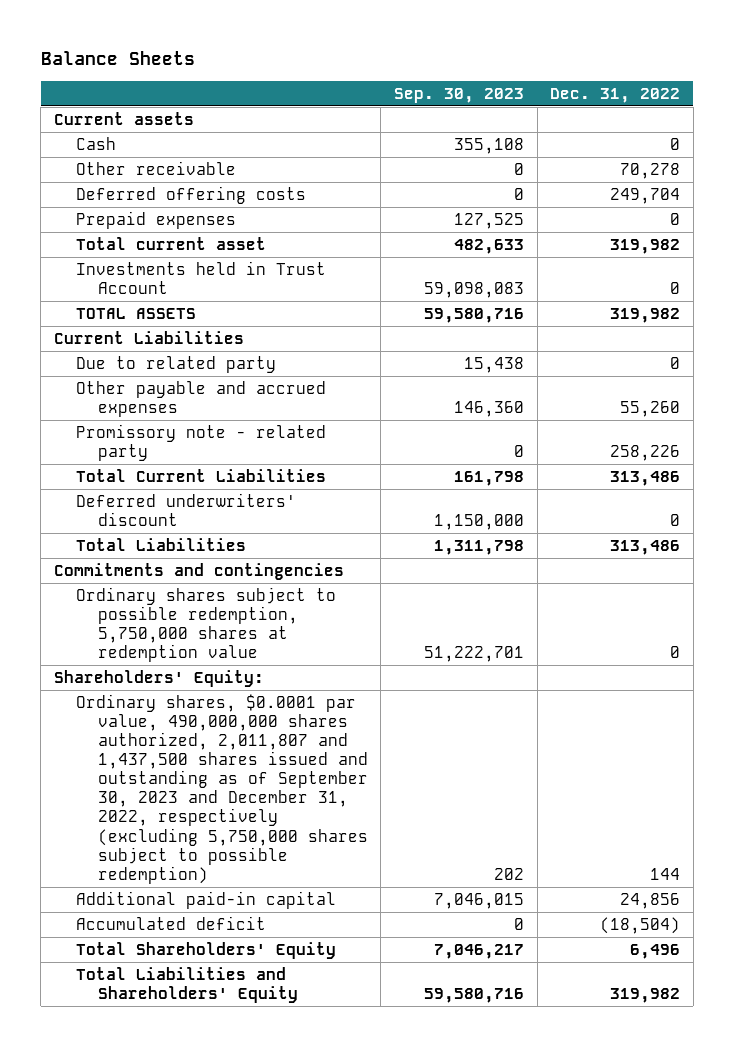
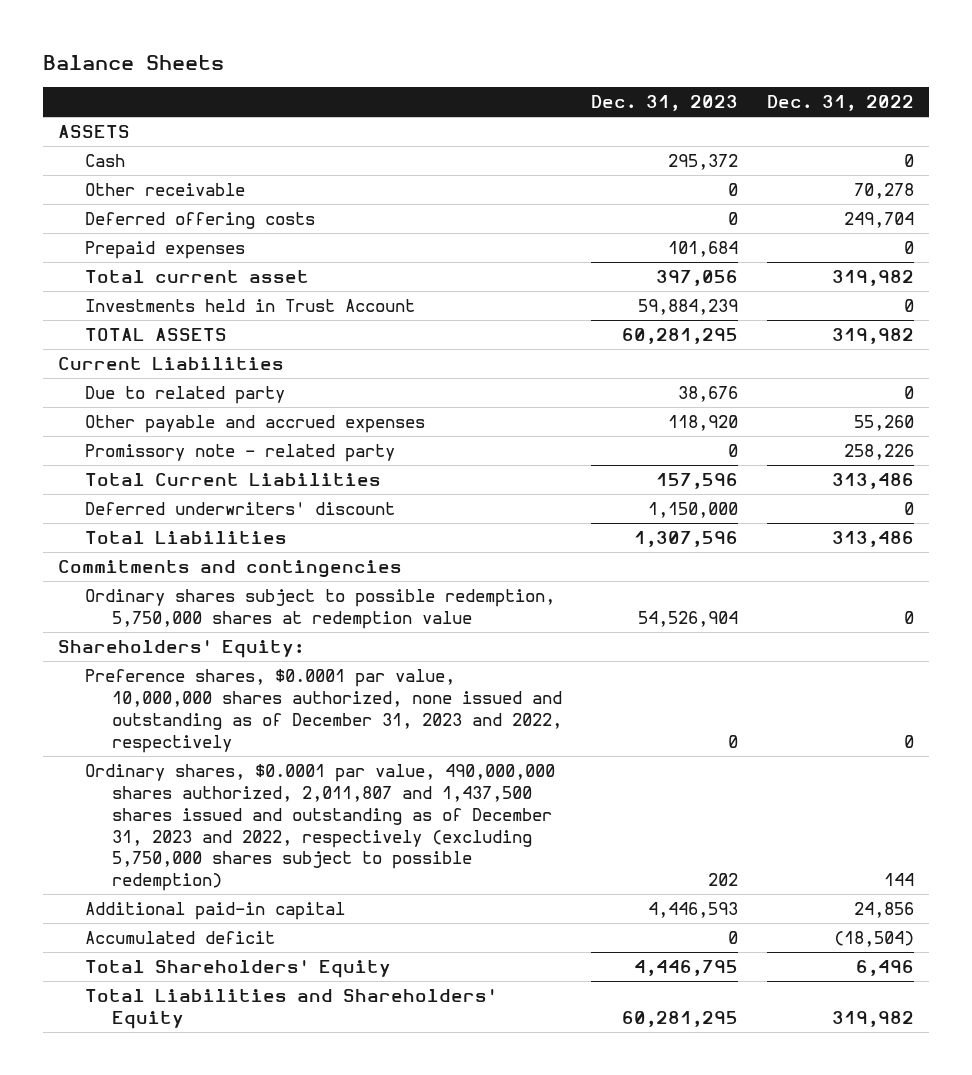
- | Sep. 30, 2023 | Dec. 31, 2022
+ | Dec. 31, 2023 | Dec. 31, 2022
- Current assets
+ ASSETS
- Ordinary shares, $0.0001 par value, 490,000,000 shares authorized, 2,011,807 and 1,437,500 shares issued and outstanding as of September 30, 2023 and December 31, 2022, respectively (excluding 5,750,000 shares subject to possible redemption) | 202 | 144
+ Preference shares, $0.0001 par value, 10,000,000 shares authorized, none issued and outstanding as of December 31, 2023 and 2022, respectively | 0 | 0
+ Ordinary shares, $0.0001 par value, 490,000,000 shares authorized, 2,011,807 and 1,437,500 shares issued and outstanding as of December 31, 2023 and 2022, respectively (excluding 5,750,000 shares subject to possible redemption) | 202 | 144

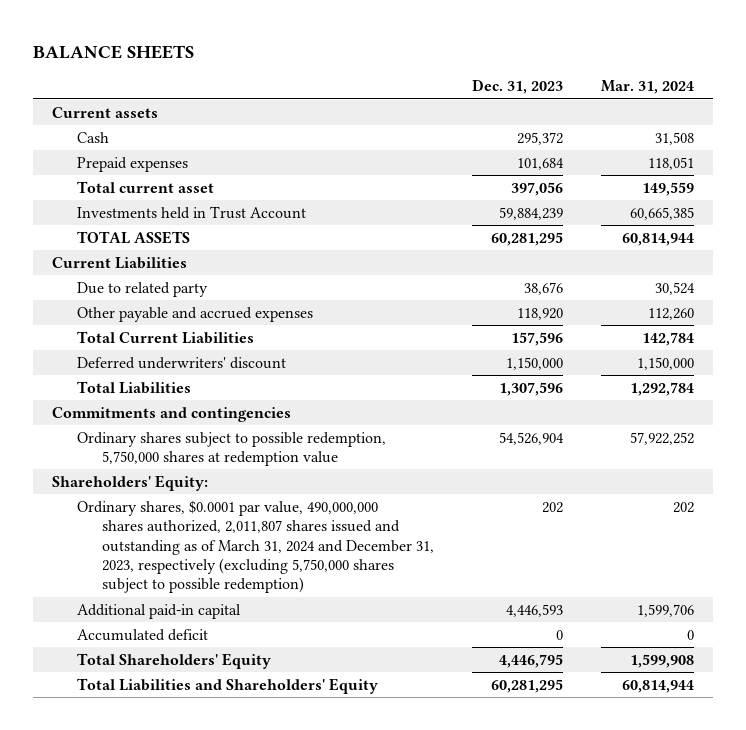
- Balance Sheets
+ BALANCE SHEETS
- | Dec. 31, 2023 | Dec. 31, 2022
+ | Dec. 31, 2023 | Mar. 31, 2024
- ASSETS
+ Current assets
- Other receivable | 0 | 70,278
- Deferred offering costs | 0 | 249,704
- Promissory note - related party | 0 | 258,226
- Preference shares, $0.0001 par value, 10,000,000 shares authorized, none issued and outstanding as of December 31, 2023 and 2022, respectively | 0 | 0
- Ordinary shares, $0.0001 par value, 490,000,000 shares authorized, 2,011,807 and 1,437,500 shares issued and outstanding as of December 31, 2023 and 2022, respectively (excluding 5,750,000 shares subject to possible redemption) | 202 | 144
+ Ordinary shares, $0.0001 par value, 490,000,000 shares authorized, 2,011,807 shares issued and outstanding as of March 31, 2024 and December 31, 2023, respectively (excluding 5,750,000 shares subject to possible redemption) | 202 | 202

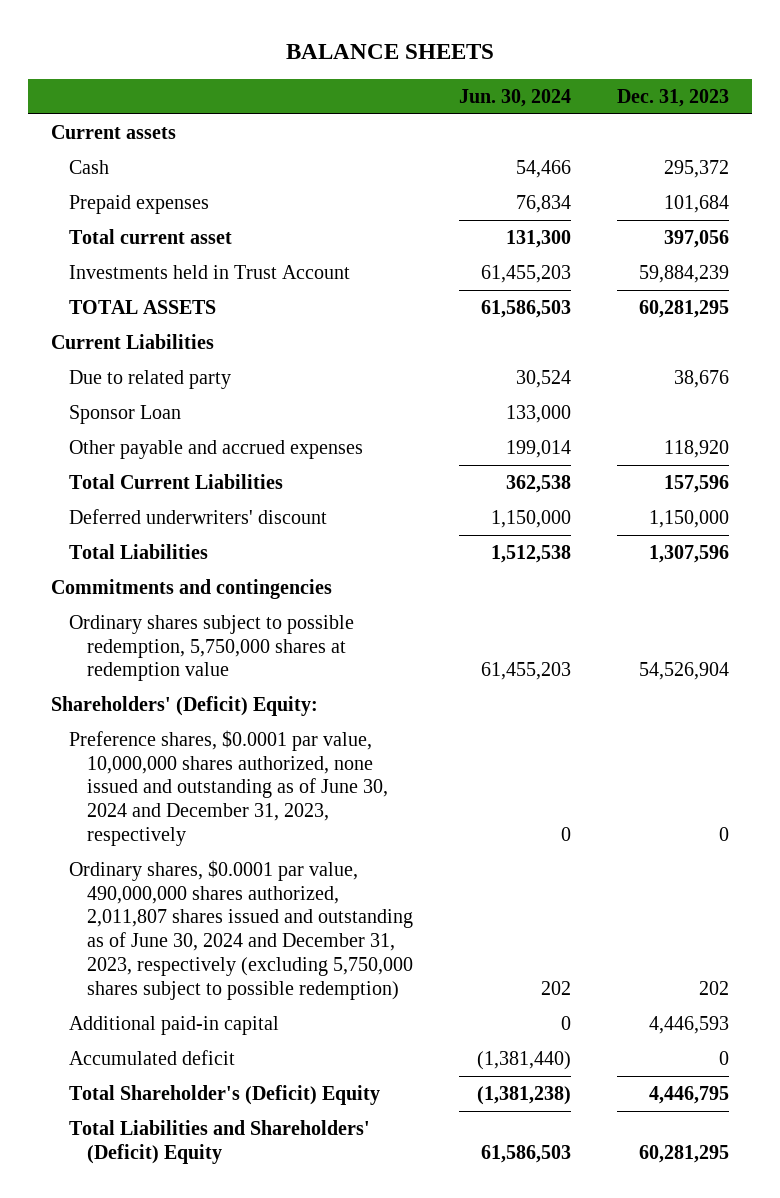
- | Dec. 31, 2023 | Mar. 31, 2024
+ | Jun. 30, 2024 | Dec. 31, 2023
+ Sponsor Loan | 133,000 |
- Shareholders' Equity:
- Ordinary shares, $0.0001 par value, 490,000,000 shares authorized, 2,011,807 shares issued and outstanding as of March 31, 2024 and December 31, 2023, respectively (excluding 5,750,000 shares subject to possible redemption) | 202 | 202
+ Shareholders' (Deficit) Equity:
+ Preference shares, $0.0001 par value, 10,000,000 shares authorized, none issued and outstanding as of June 30, 2024 and December 31, 2023, respectively | 0 | 0
+ Ordinary shares, $0.0001 par value, 490,000,000 shares authorized, 2,011,807 shares issued and outstanding as of June 30, 2024 and December 31, 2023, respectively (excluding 5,750,000 shares subject to possible redemption) | 202 | 202
- Total Shareholders' Equity | 4,446,795 | 1,599,908
- Total Liabilities and Shareholders' Equity | 60,281,295 | 60,814,944
+ Total Shareholder's (Deficit) Equity | (1,381,238) | 4,446,795
+ Total Liabilities and Shareholders' (Deficit) Equity | 61,586,503 | 60,281,295

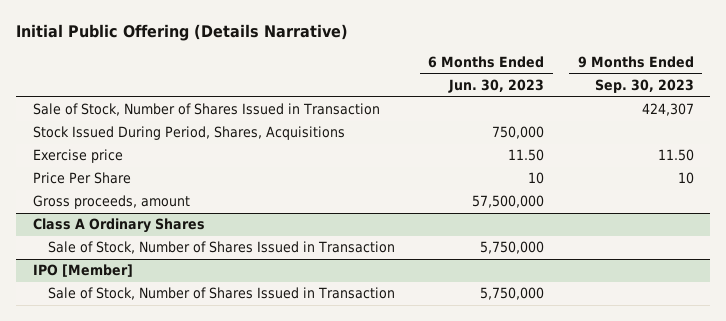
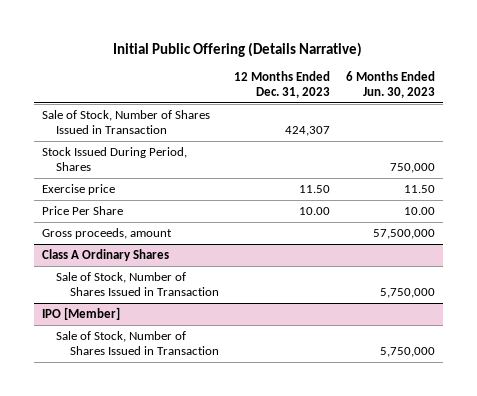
- | 6 Months Ended Jun. 30, 2023 | 9 Months Ended Sep. 30, 2023
+ | 12 Months Ended Dec. 31, 2023 | 6 Months Ended Jun. 30, 2023
- Stock Issued During Period, Shares, Acquisitions | 750,000 |
+ Stock Issued During Period, Shares | | 750,000
- Price Per Share | 10 | 10
+ Price Per Share | 10.00 | 10.00

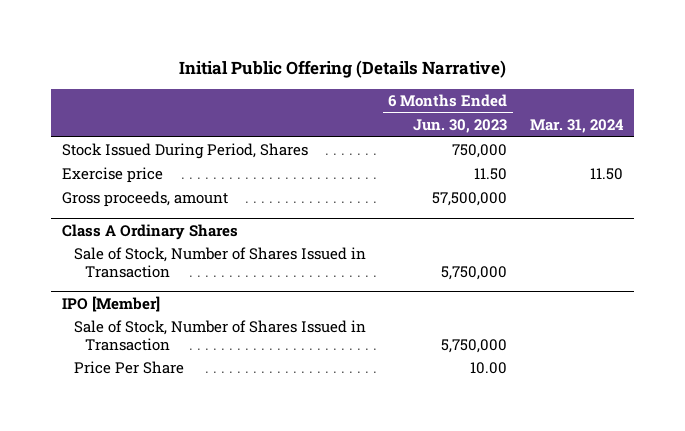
- | 12 Months Ended Dec. 31, 2023 | 6 Months Ended Jun. 30, 2023
+ | 6 Months Ended Jun. 30, 2023 | Mar. 31, 2024
- Sale of Stock, Number of Shares Issued in Transaction | 424,307 |
- Price Per Share | 10.00 | 10.00
@ IPO [Member]
+ Price Per Share | 10.00 |

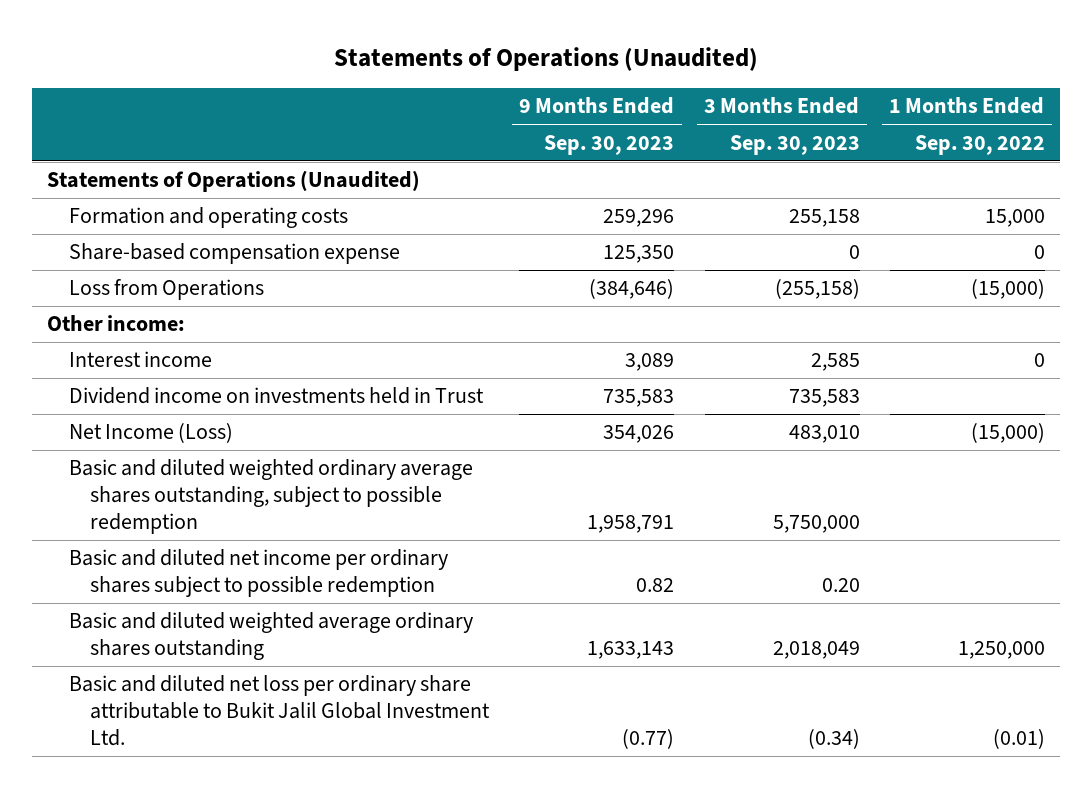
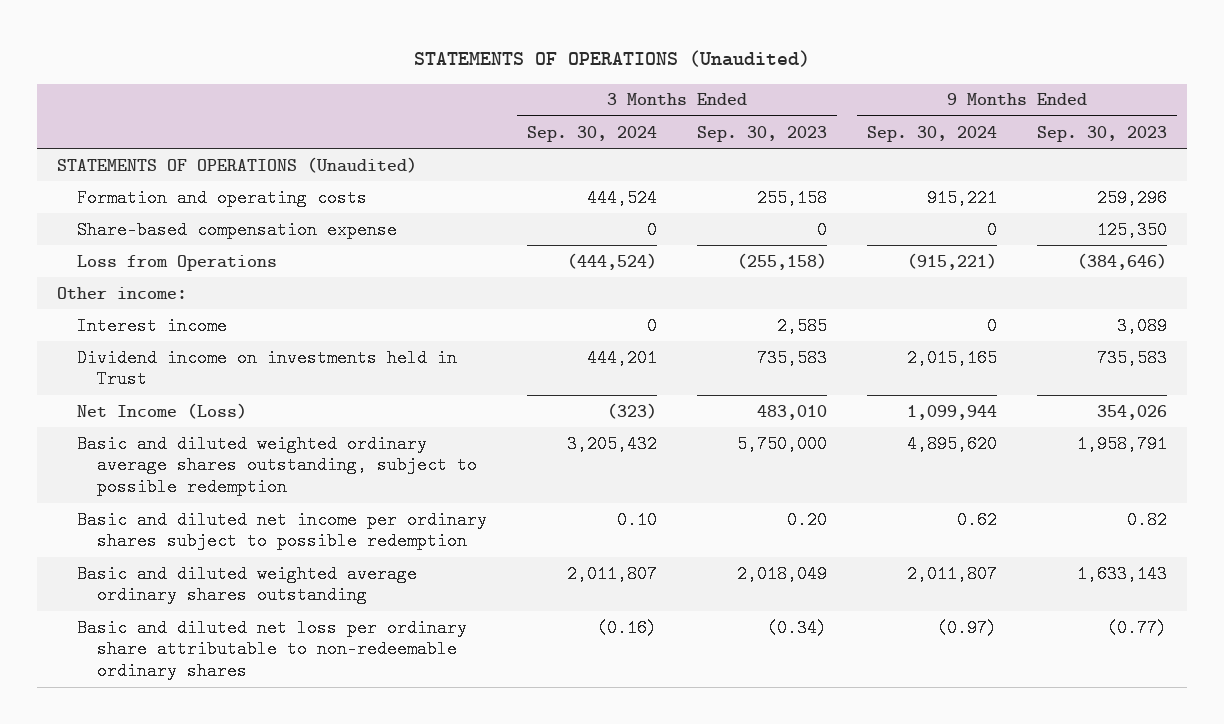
- Statements of Operations (Unaudited)
+ STATEMENTS OF OPERATIONS (Unaudited)
- | 9 Months Ended Sep. 30, 2023 | 3 Months Ended Sep. 30, 2023 | 1 Months Ended Sep. 30, 2022
+ | 3 Months Ended Sep. 30, 2024 | 3 Months Ended Sep. 30, 2023 | 9 Months Ended Sep. 30, 2024 | 9 Months Ended Sep. 30, 2023
- Statements of Operations (Unaudited)
+ STATEMENTS OF OPERATIONS (Unaudited)
- Basic and diluted net loss per ordinary share attributable to Bukit Jalil Global Investment Ltd. | (0.77) | (0.34) | (0.01)
+ Basic and diluted net loss per ordinary share attributable to non-redeemable ordinary shares | (0.16) | (0.34) | (0.97) | (0.77)

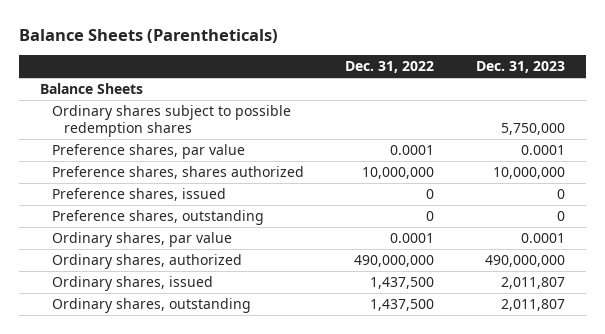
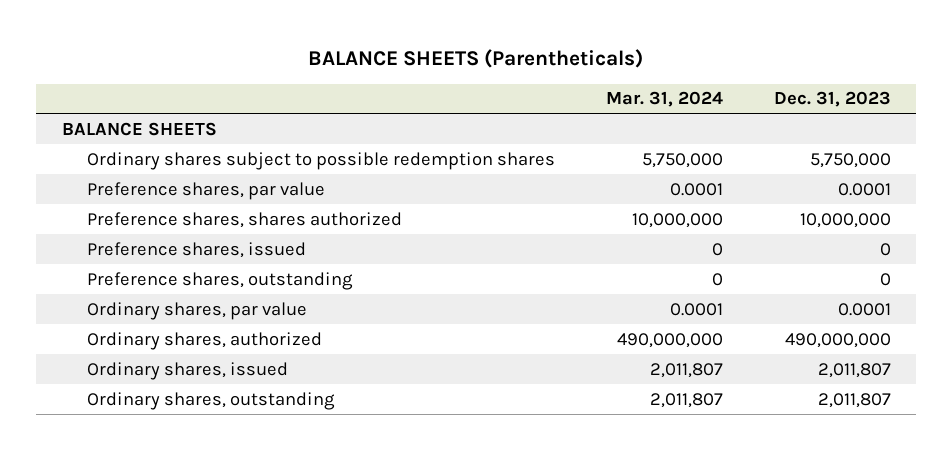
- Balance Sheets (Parentheticals)
+ BALANCE SHEETS (Parentheticals)
- | Dec. 31, 2022 | Dec. 31, 2023
+ | Mar. 31, 2024 | Dec. 31, 2023
- Balance Sheets
+ BALANCE SHEETS

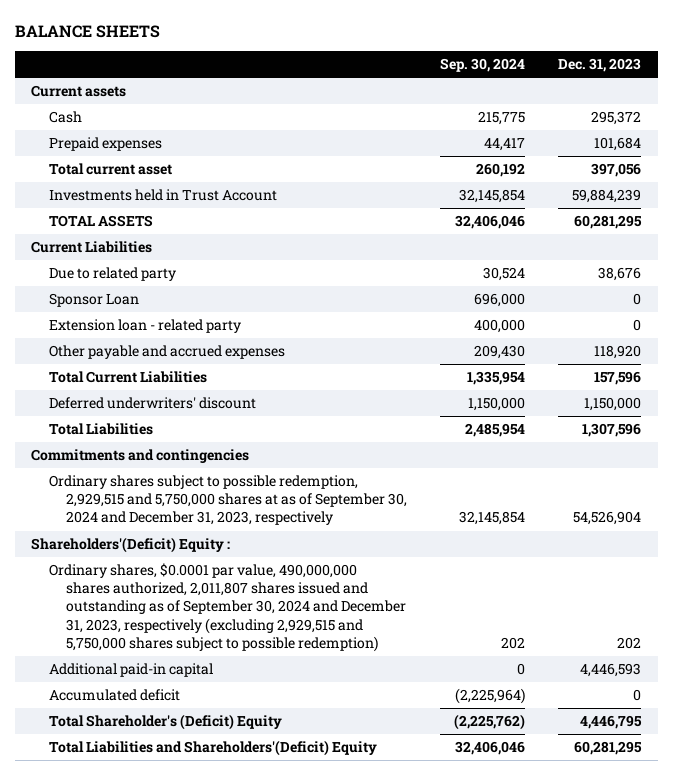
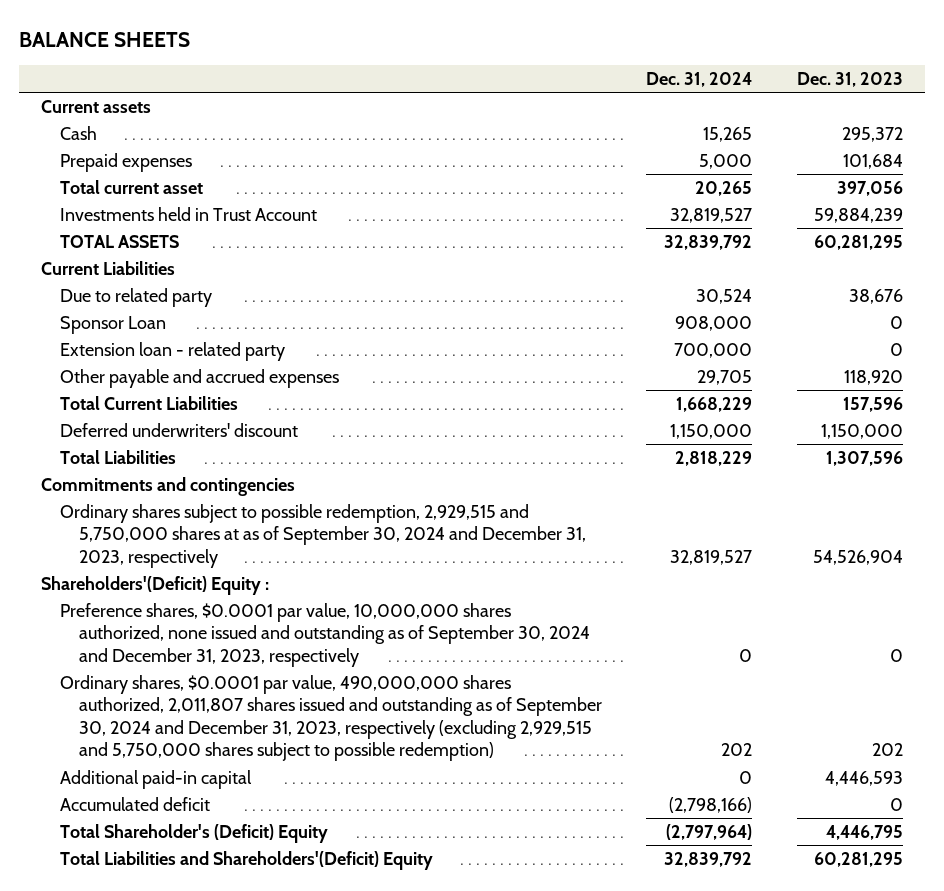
- | Sep. 30, 2024 | Dec. 31, 2023
+ | Dec. 31, 2024 | Dec. 31, 2023
+ Preference shares, $0.0001 par value, 10,000,000 shares authorized, none issued and outstanding as of September 30, 2024 and December 31, 2023, respectively | 0 | 0

